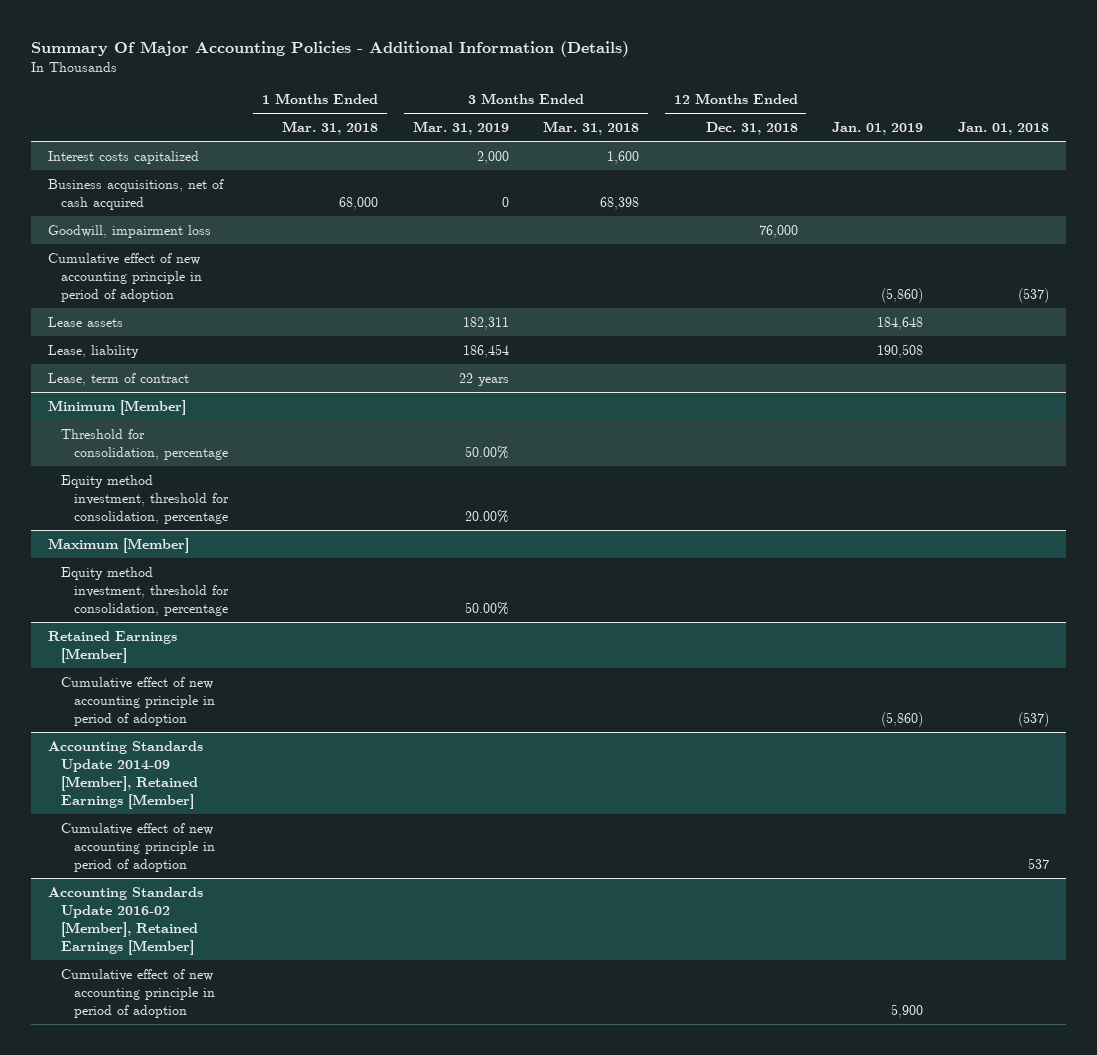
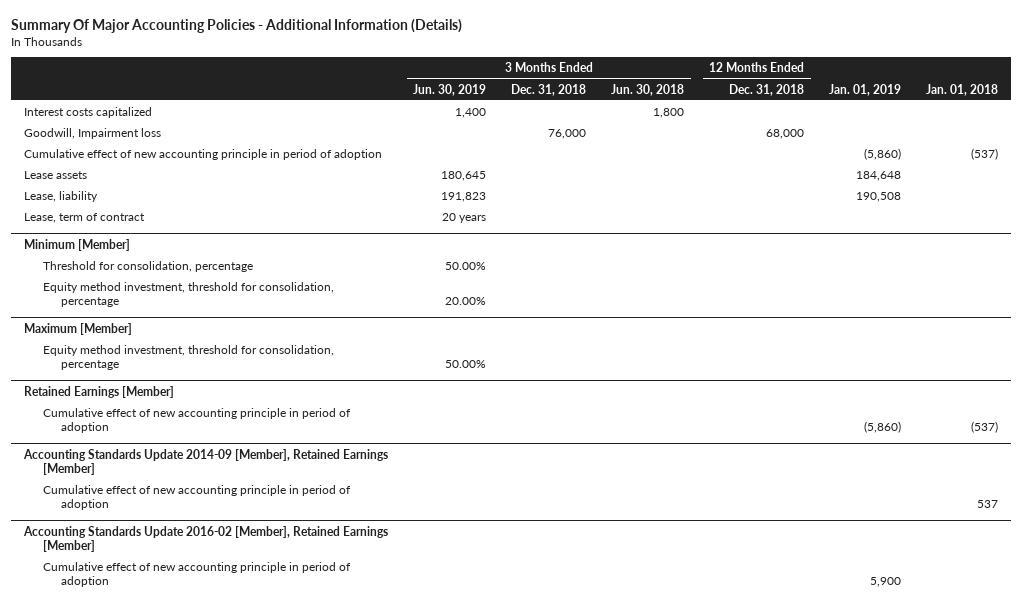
- | 1 Months Ended Mar. 31, 2018 | 3 Months Ended Mar. 31, 2019 | 3 Months Ended Mar. 31, 2018 | 12 Months Ended Dec. 31, 2018 | Jan. 01, 2019 | Jan. 01, 2018
+ | 3 Months Ended Jun. 30, 2019 | 3 Months Ended Dec. 31, 2018 | 3 Months Ended Jun. 30, 2018 | 12 Months Ended Dec. 31, 2018 | Jan. 01, 2019 | Jan. 01, 2018
- Business acquisitions, net of cash acquired | 68,000 | 0 | 68,398 | | |
- Goodwill, impairment loss | | | | 76,000 | |
+ Goodwill, Impairment loss | | 76,000 | | 68,000 | |

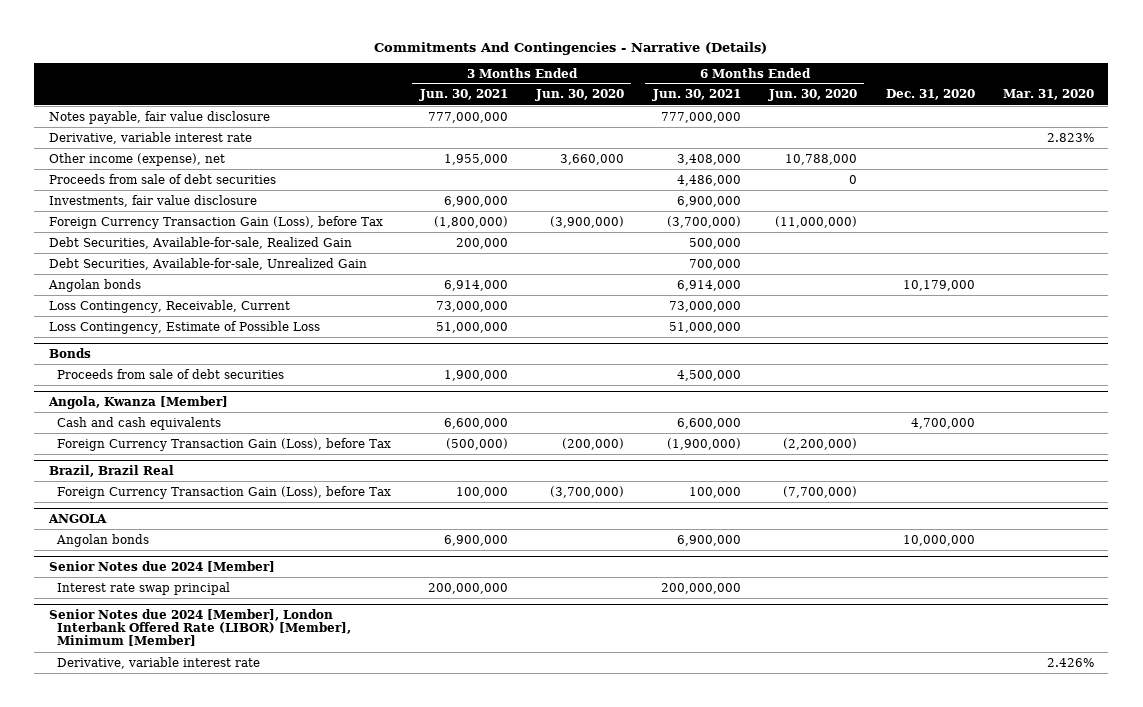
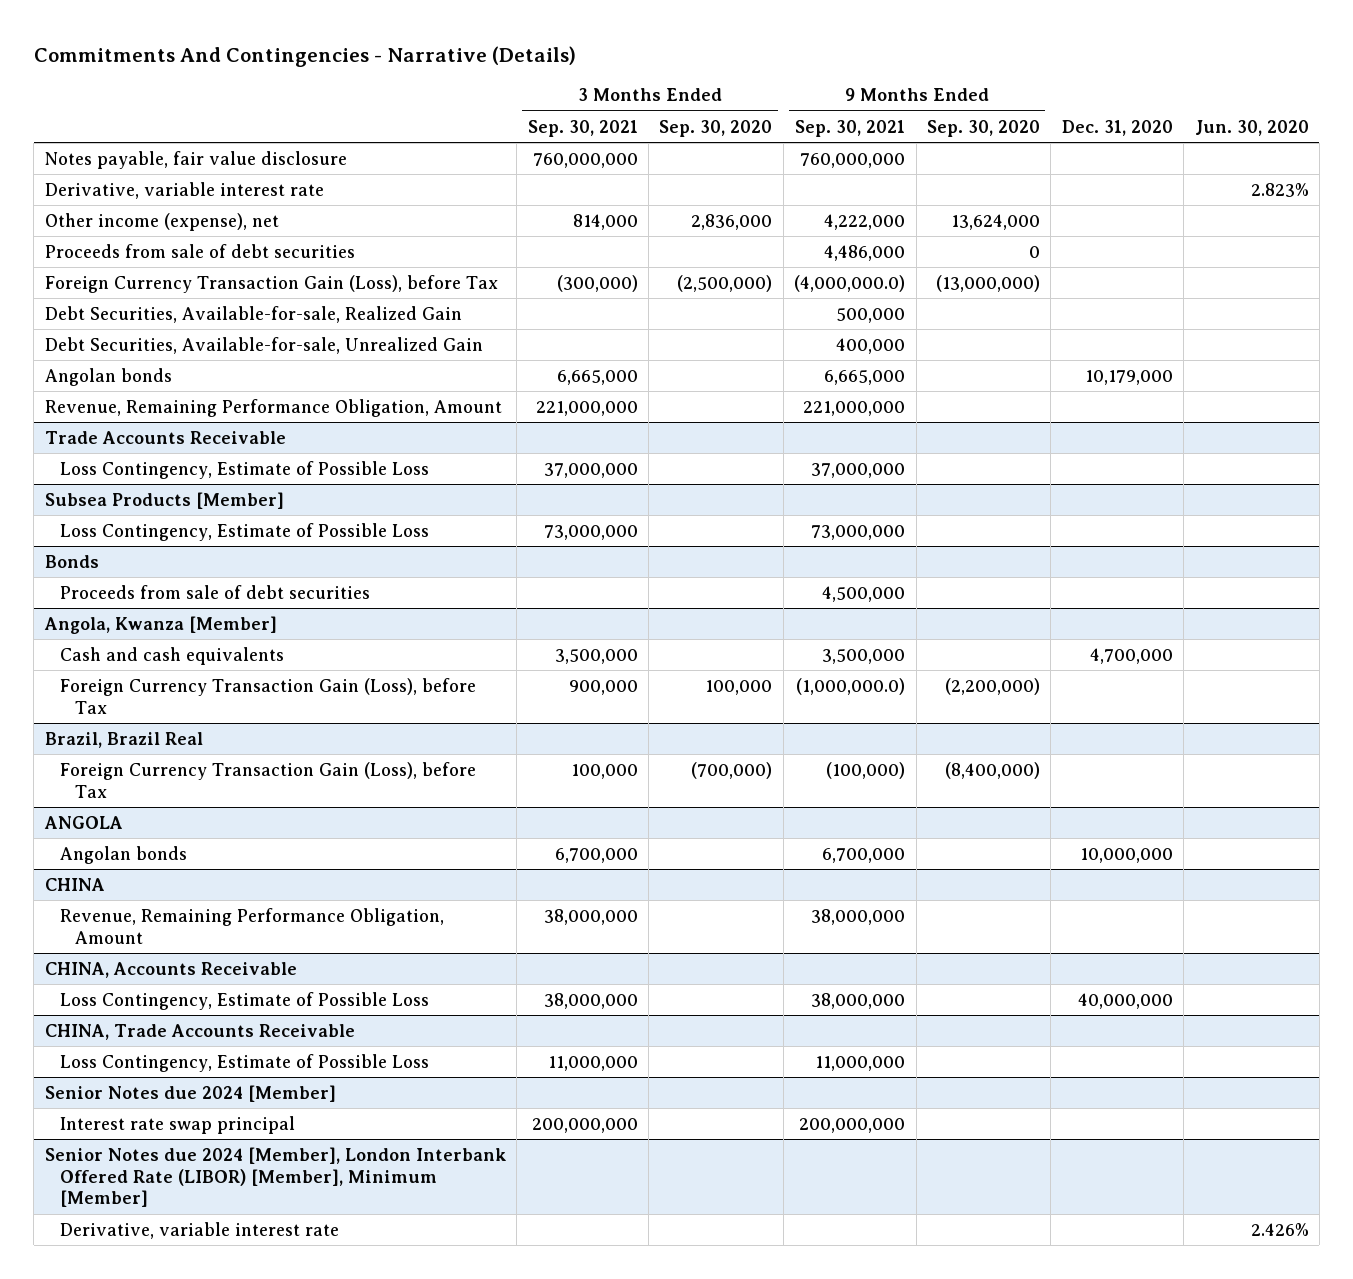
- | 3 Months Ended Jun. 30, 2021 | 3 Months Ended Jun. 30, 2020 | 6 Months Ended Jun. 30, 2021 | 6 Months Ended Jun. 30, 2020 | Dec. 31, 2020 | Mar. 31, 2020
+ | 3 Months Ended Sep. 30, 2021 | 3 Months Ended Sep. 30, 2020 | 9 Months Ended Sep. 30, 2021 | 9 Months Ended Sep. 30, 2020 | Dec. 31, 2020 | Jun. 30, 2020
- Investments, fair value disclosure | 6,900,000 | | 6,900,000 | | |
- Loss Contingency, Receivable, Current | 73,000,000 | | 73,000,000 | | |
- Loss Contingency, Estimate of Possible Loss | 51,000,000 | | 51,000,000 | | |
+ Revenue, Remaining Performance Obligation, Amount | 221,000,000 | | 221,000,000 | | |
+ Trade Accounts Receivable
+ Loss Contingency, Estimate of Possible Loss | 37,000,000 | | 37,000,000 | | |
+ Subsea Products [Member]
+ Loss Contingency, Estimate of Possible Loss | 73,000,000 | | 73,000,000 | | |
+ CHINA
+ Revenue, Remaining Performance Obligation, Amount | 38,000,000 | | 38,000,000 | | |
+ CHINA, Accounts Receivable
+ Loss Contingency, Estimate of Possible Loss | 38,000,000 | | 38,000,000 | | 40,000,000 |
+ CHINA, Trade Accounts Receivable
+ Loss Contingency, Estimate of Possible Loss | 11,000,000 | | 11,000,000 | | |

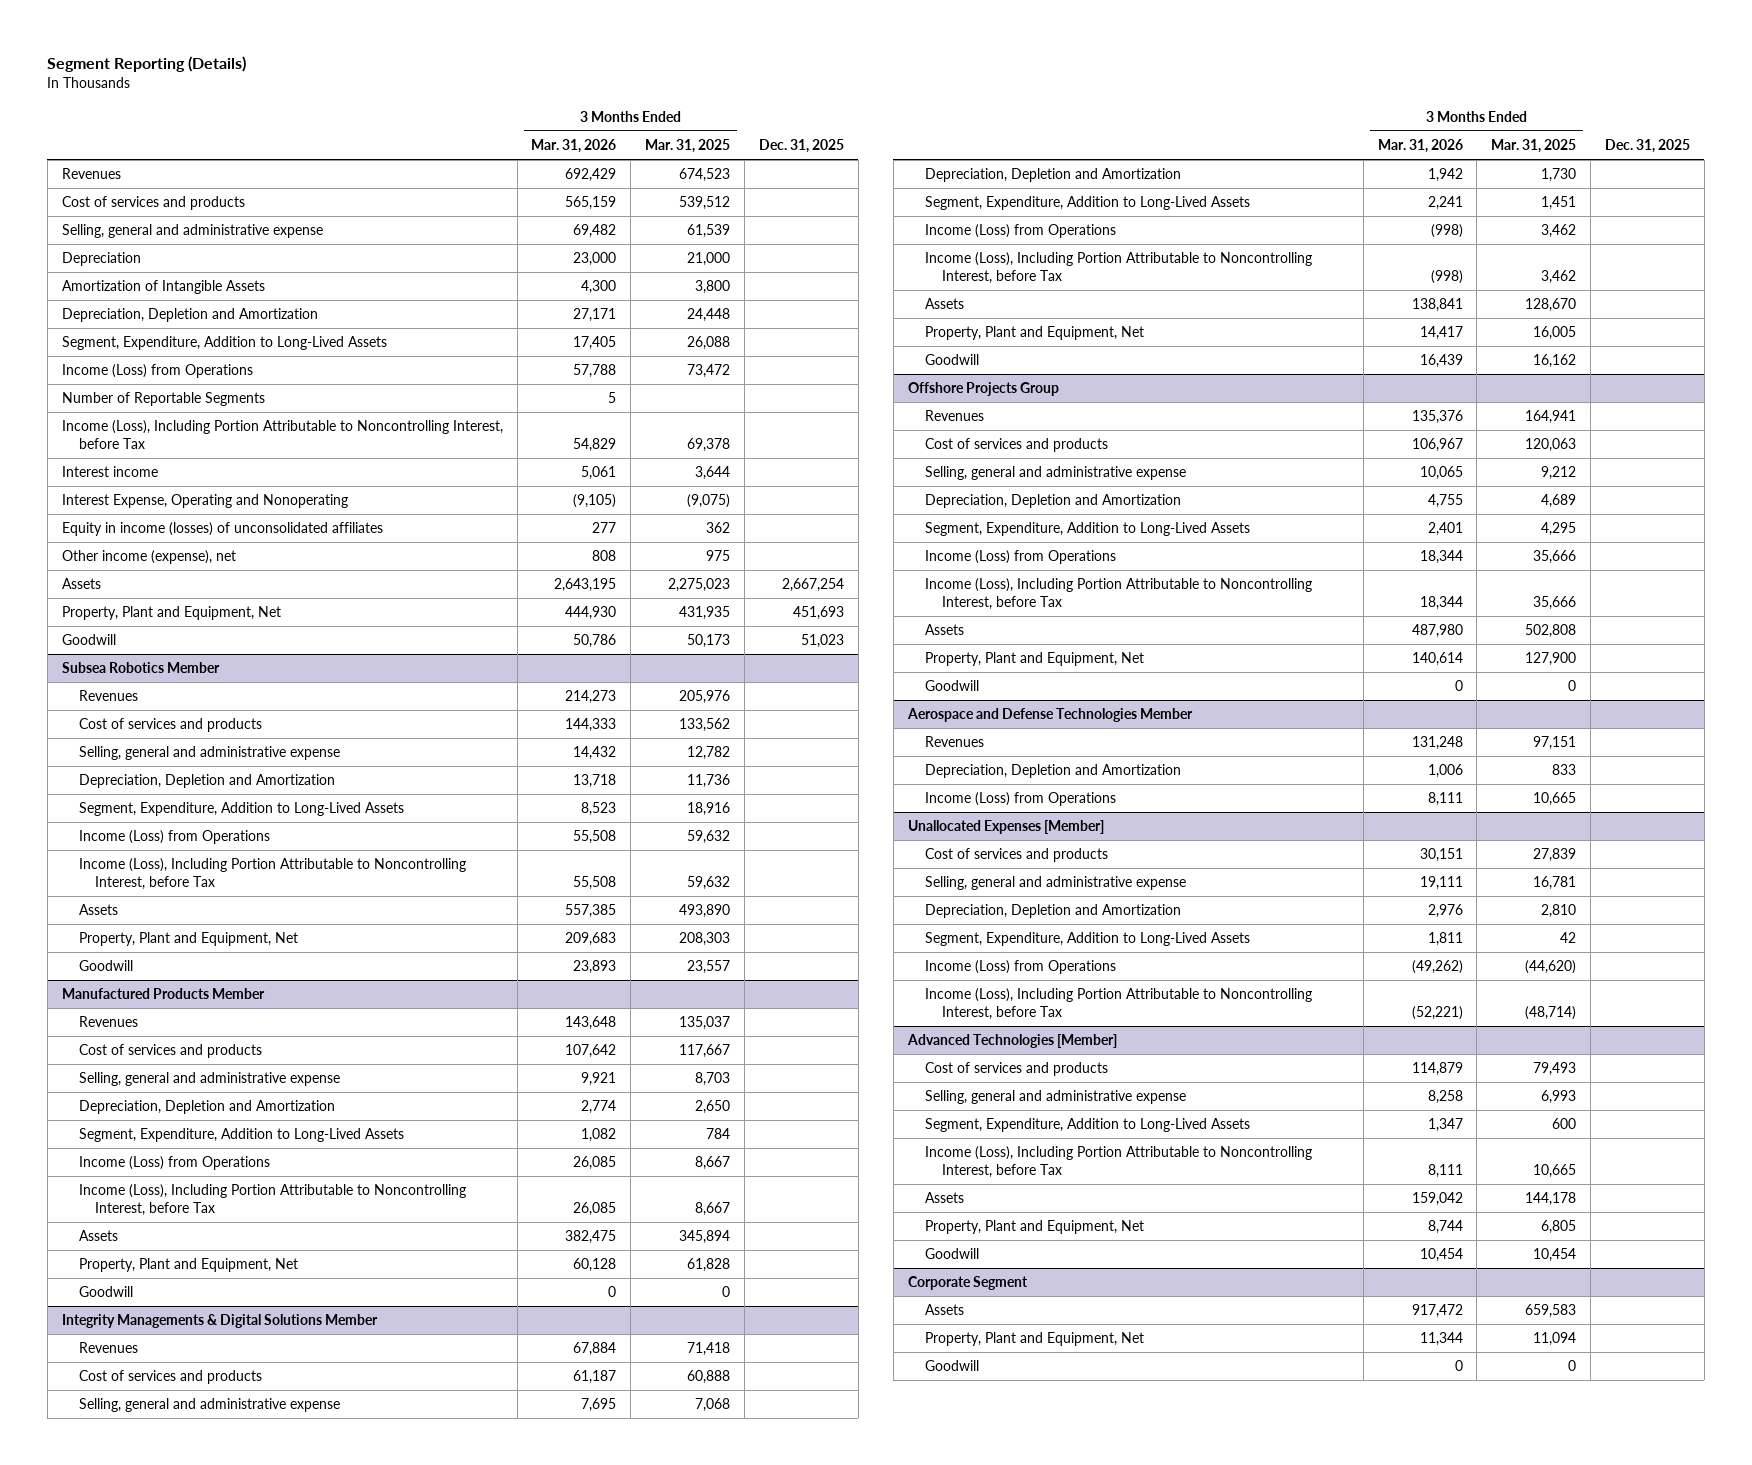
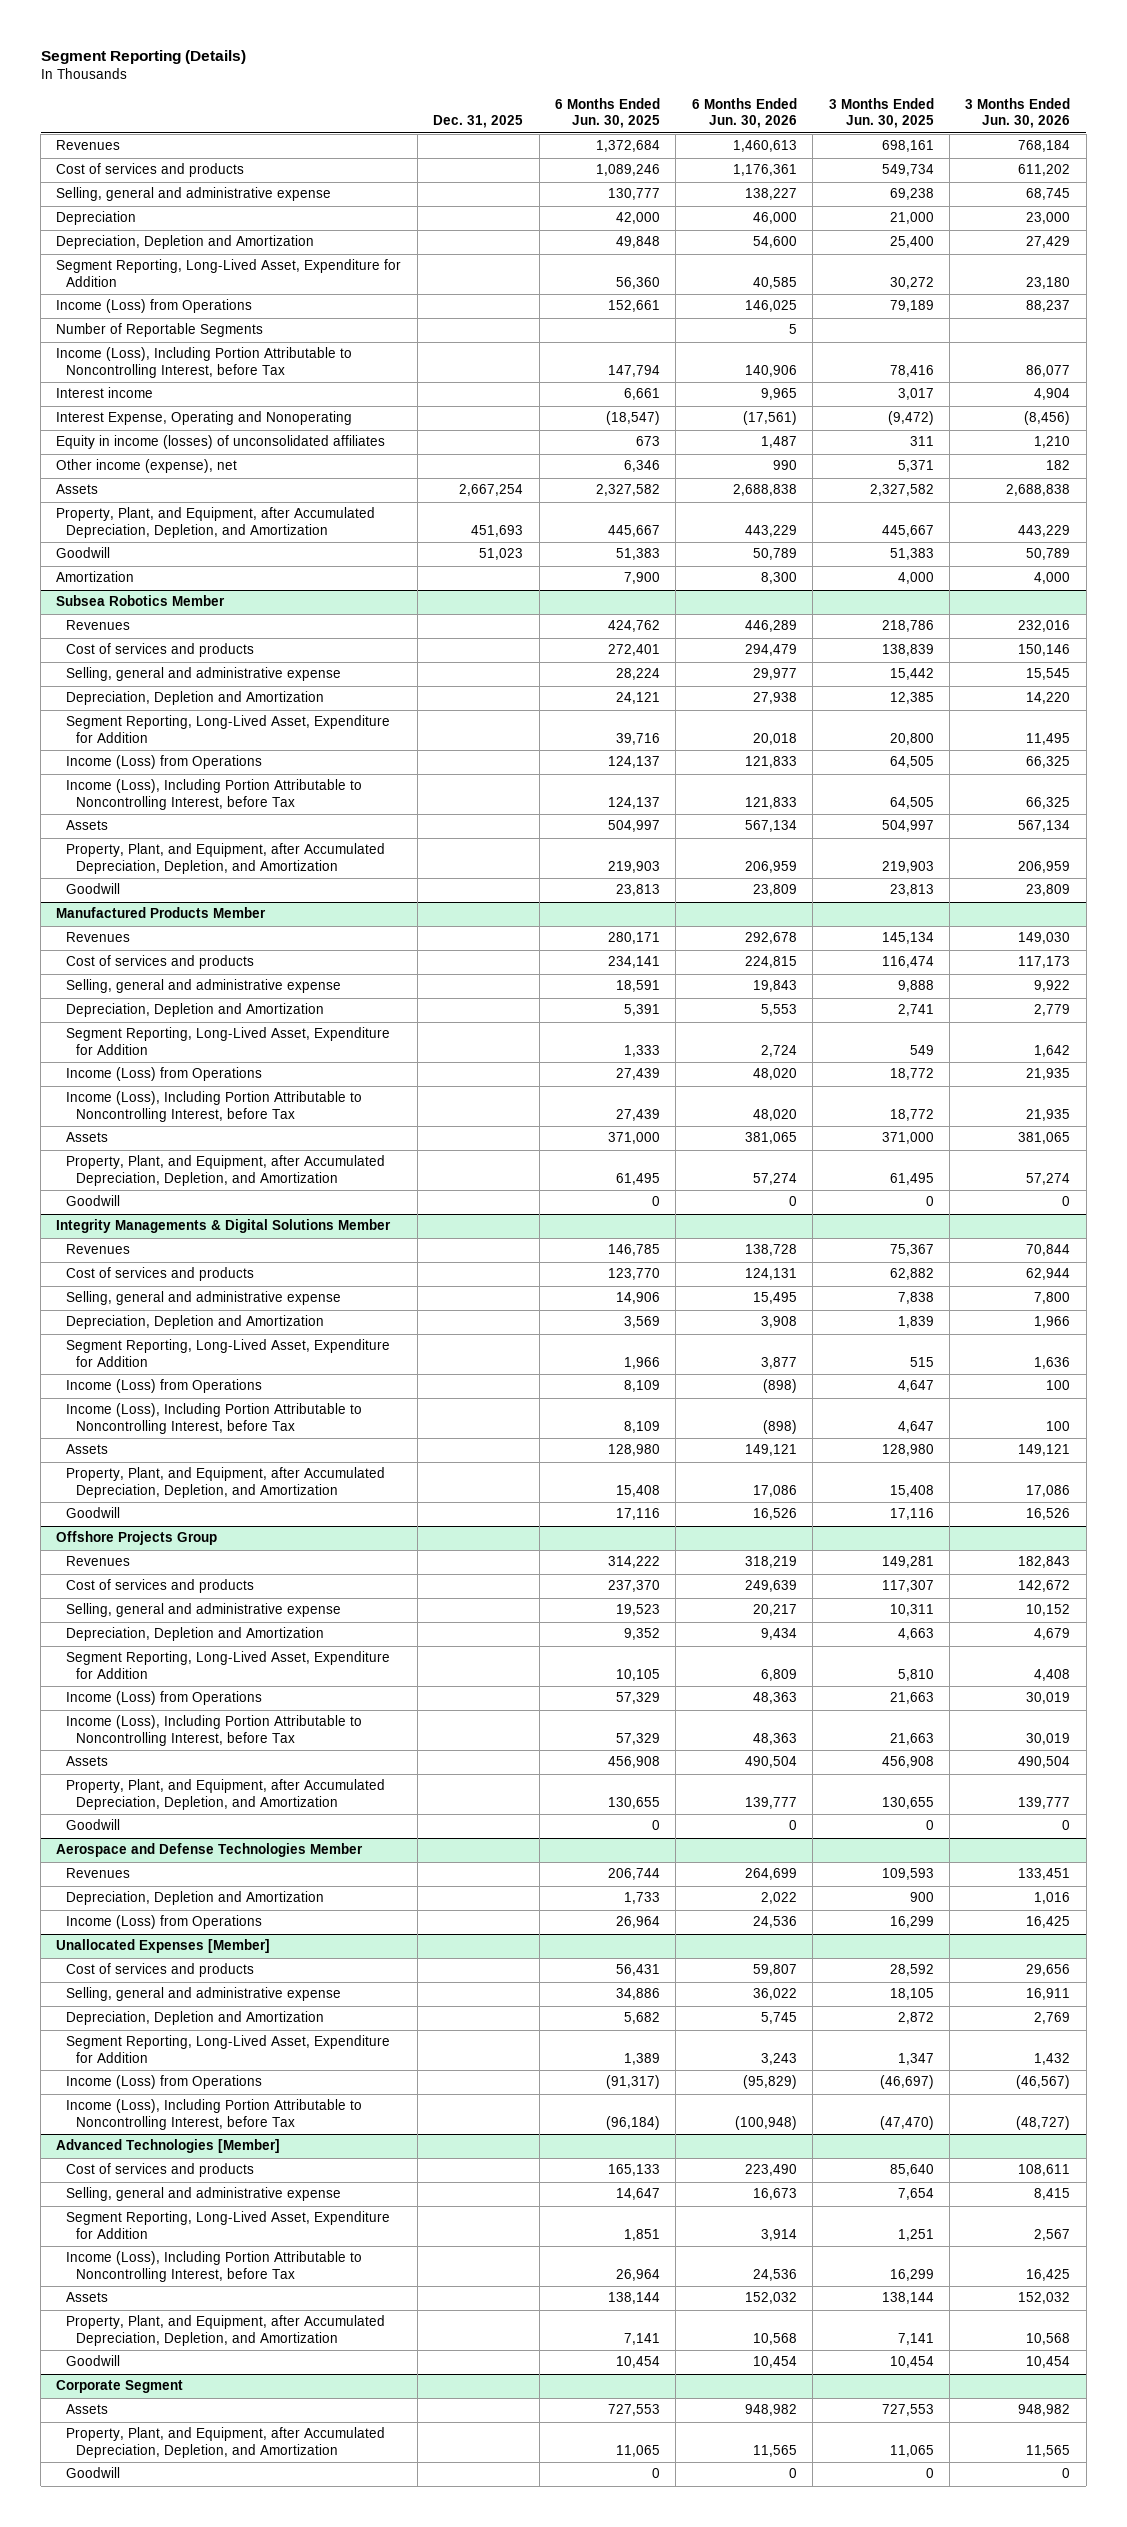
- | 3 Months Ended Mar. 31, 2026 | 3 Months Ended Mar. 31, 2025 | Dec. 31, 2025
+ | Dec. 31, 2025 | 6 Months Ended Jun. 30, 2025 | 6 Months Ended Jun. 30, 2026 | 3 Months Ended Jun. 30, 2025 | 3 Months Ended Jun. 30, 2026
- Amortization of Intangible Assets | 4,300 | 3,800 |
- Segment, Expenditure, Addition to Long-Lived Assets | 17,405 | 26,088 |
+ Segment Reporting, Long-Lived Asset, Expenditure for Addition | | 56,360 | 40,585 | 30,272 | 23,180
- Property, Plant and Equipment, Net | 444,930 | 431,935 | 451,693
+ Property, Plant, and Equipment, after Accumulated Depreciation, Depletion, and Amortization | 451,693 | 445,667 | 443,229 | 445,667 | 443,229
+ Amortization | | 7,900 | 8,300 | 4,000 | 4,000
@ Subsea Robotics Member
- Segment, Expenditure, Addition to Long-Lived Assets | 8,523 | 18,916 |
+ Segment Reporting, Long-Lived Asset, Expenditure for Addition | | 39,716 | 20,018 | 20,800 | 11,495
- Property, Plant and Equipment, Net | 209,683 | 208,303 |
+ Property, Plant, and Equipment, after Accumulated Depreciation, Depletion, and Amortization | | 219,903 | 206,959 | 219,903 | 206,959
@ Manufactured Products Member
- Segment, Expenditure, Addition to Long-Lived Assets | 1,082 | 784 |
+ Segment Reporting, Long-Lived Asset, Expenditure for Addition | | 1,333 | 2,724 | 549 | 1,642
- Property, Plant and Equipment, Net | 60,128 | 61,828 |
+ Property, Plant, and Equipment, after Accumulated Depreciation, Depletion, and Amortization | | 61,495 | 57,274 | 61,495 | 57,274
@ Integrity Managements & Digital Solutions Member
- Segment, Expenditure, Addition to Long-Lived Assets | 2,241 | 1,451 |
+ Segment Reporting, Long-Lived Asset, Expenditure for Addition | | 1,966 | 3,877 | 515 | 1,636
- Property, Plant and Equipment, Net | 14,417 | 16,005 |
+ Property, Plant, and Equipment, after Accumulated Depreciation, Depletion, and Amortization | | 15,408 | 17,086 | 15,408 | 17,086
@ Offshore Projects Group
- Segment, Expenditure, Addition to Long-Lived Assets | 2,401 | 4,295 |
+ Segment Reporting, Long-Lived Asset, Expenditure for Addition | | 10,105 | 6,809 | 5,810 | 4,408
- Property, Plant and Equipment, Net | 140,614 | 127,900 |
+ Property, Plant, and Equipment, after Accumulated Depreciation, Depletion, and Amortization | | 130,655 | 139,777 | 130,655 | 139,777
@ Unallocated Expenses [Member]
- Segment, Expenditure, Addition to Long-Lived Assets | 1,811 | 42 |
+ Segment Reporting, Long-Lived Asset, Expenditure for Addition | | 1,389 | 3,243 | 1,347 | 1,432
@ Advanced Technologies [Member]
- Segment, Expenditure, Addition to Long-Lived Assets | 1,347 | 600 |
+ Segment Reporting, Long-Lived Asset, Expenditure for Addition | | 1,851 | 3,914 | 1,251 | 2,567
- Property, Plant and Equipment, Net | 8,744 | 6,805 |
+ Property, Plant, and Equipment, after Accumulated Depreciation, Depletion, and Amortization | | 7,141 | 10,568 | 7,141 | 10,568
@ Corporate Segment
- Property, Plant and Equipment, Net | 11,344 | 11,094 |
+ Property, Plant, and Equipment, after Accumulated Depreciation, Depletion, and Amortization | | 11,065 | 11,565 | 11,065 | 11,565

